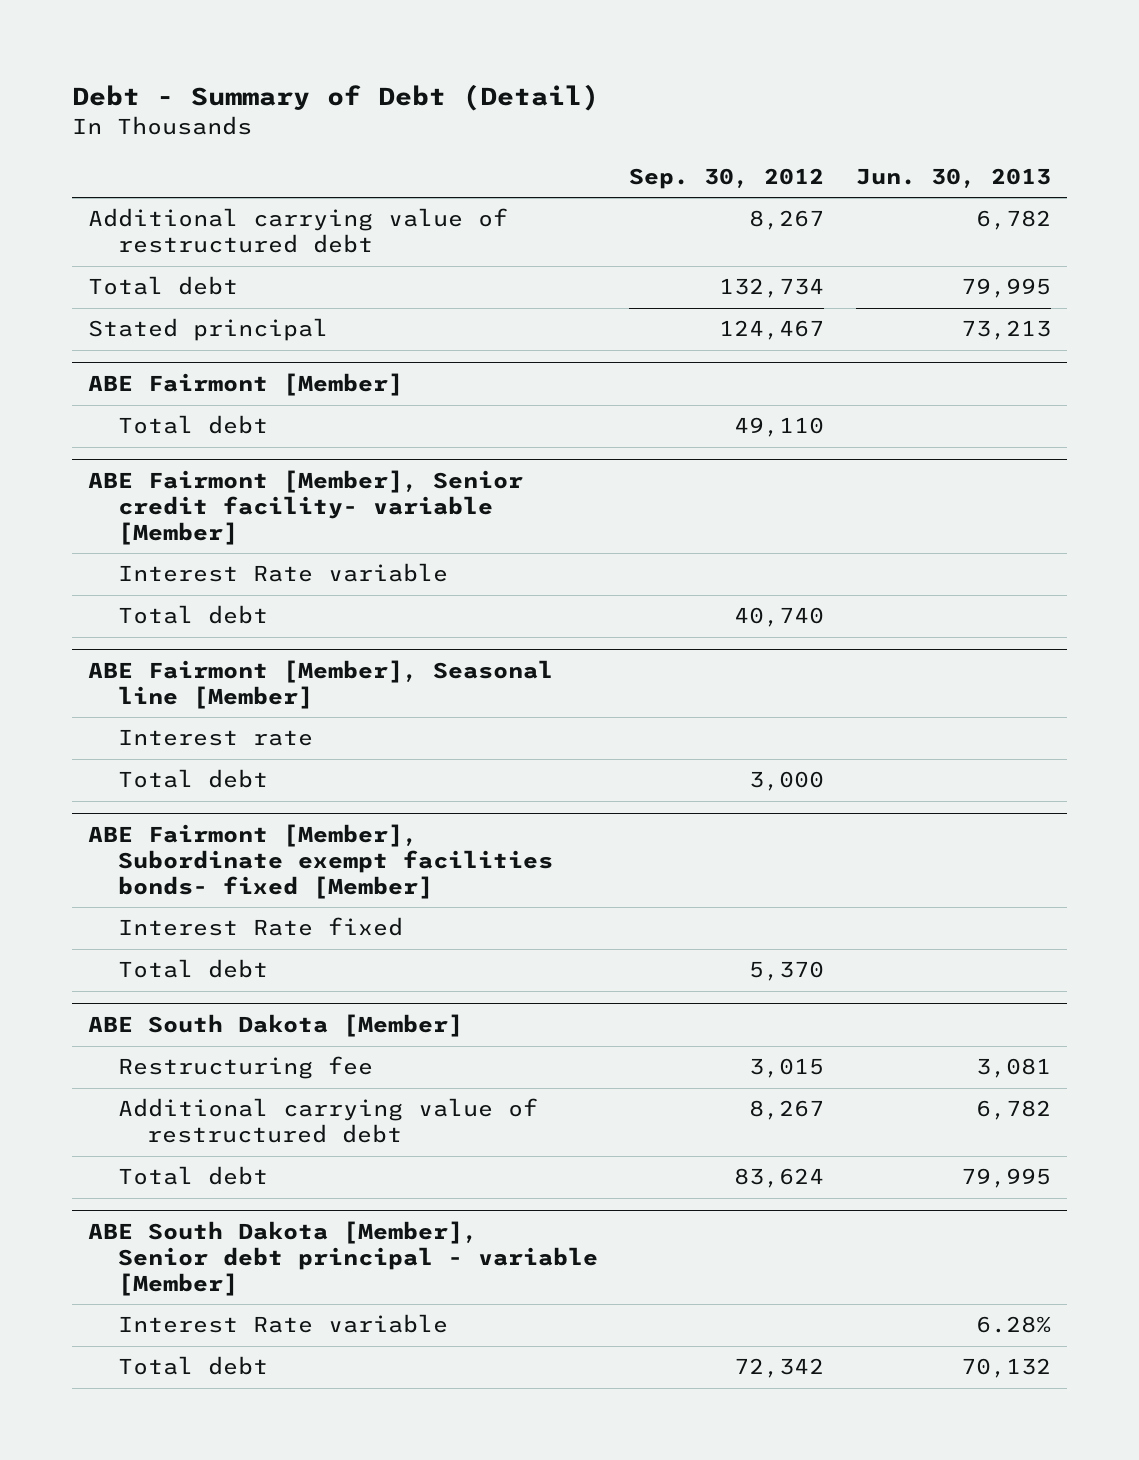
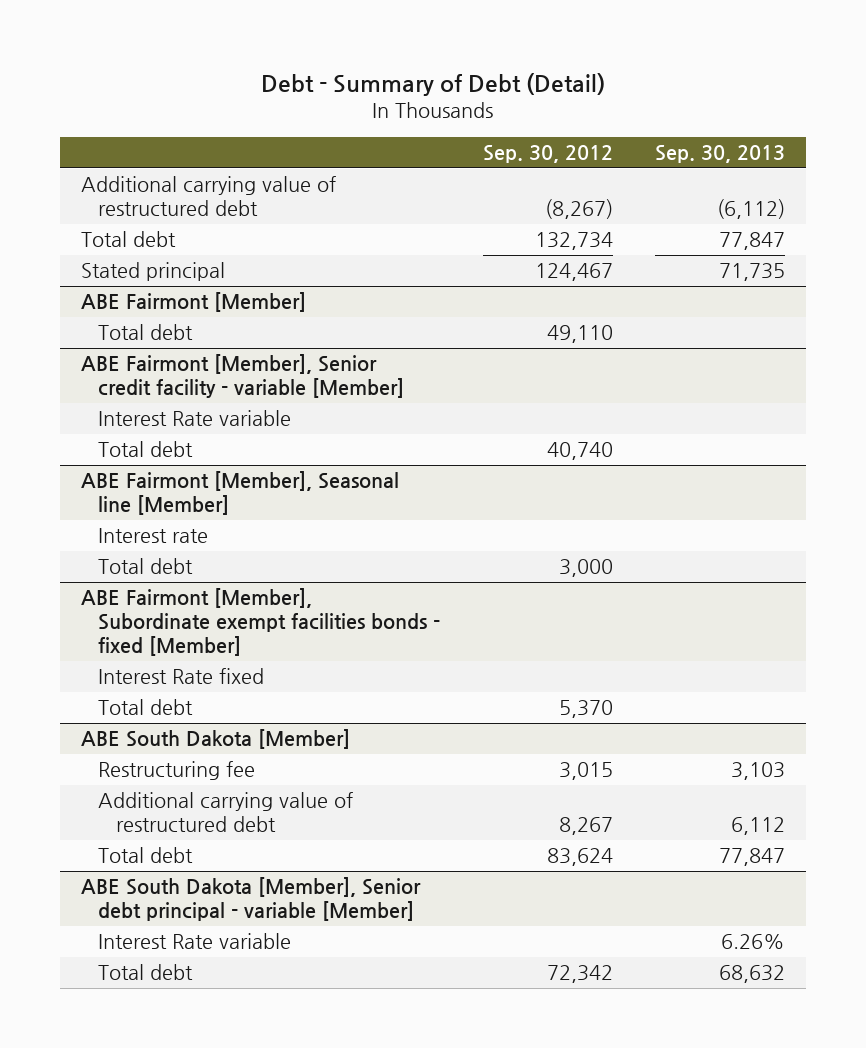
- | Sep. 30, 2012 | Jun. 30, 2013
+ | Sep. 30, 2012 | Sep. 30, 2013
- Additional carrying value of restructured debt | 8,267 | 6,782
+ Additional carrying value of restructured debt | (8,267) | (6,112)
- ABE Fairmont [Member], Senior credit facility- variable [Member]
+ ABE Fairmont [Member], Senior credit facility - variable [Member]
- ABE Fairmont [Member], Subordinate exempt facilities bonds- fixed [Member]
+ ABE Fairmont [Member], Subordinate exempt facilities bonds - fixed [Member]

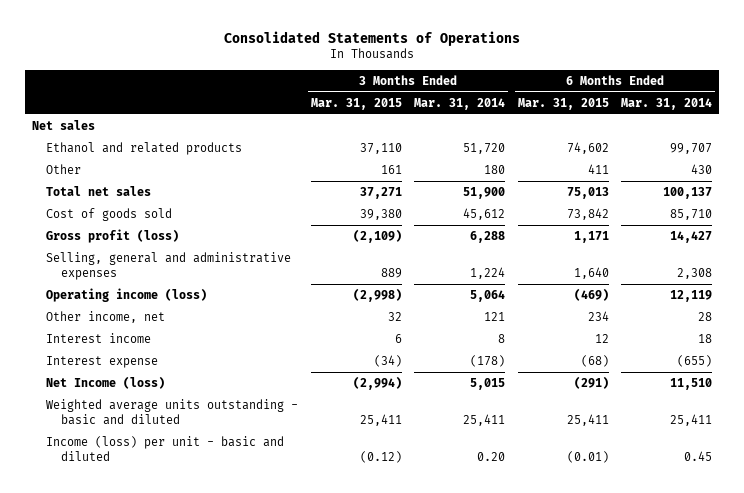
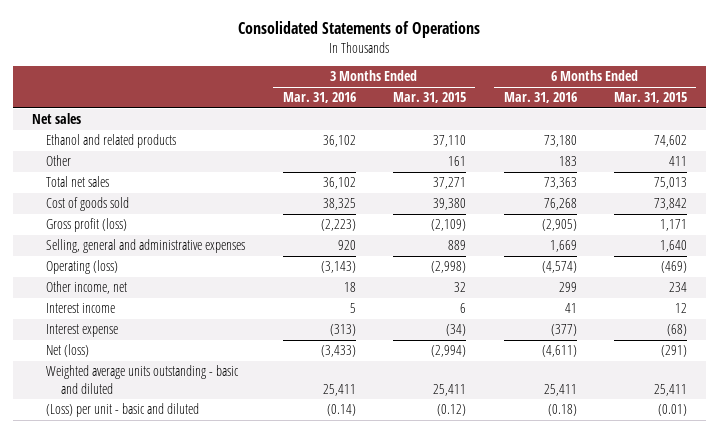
- | 3 Months Ended Mar. 31, 2015 | 3 Months Ended Mar. 31, 2014 | 6 Months Ended Mar. 31, 2015 | 6 Months Ended Mar. 31, 2014
+ | 3 Months Ended Mar. 31, 2016 | 3 Months Ended Mar. 31, 2015 | 6 Months Ended Mar. 31, 2016 | 6 Months Ended Mar. 31, 2015
- Operating income (loss) | (2,998) | 5,064 | (469) | 12,119
+ Operating (loss) | (3,143) | (2,998) | (4,574) | (469)
- Net Income (loss) | (2,994) | 5,015 | (291) | 11,510
+ Net (loss) | (3,433) | (2,994) | (4,611) | (291)
- Income (loss) per unit - basic and diluted | (0.12) | 0.20 | (0.01) | 0.45
+ (Loss) per unit - basic and diluted | (0.14) | (0.12) | (0.18) | (0.01)

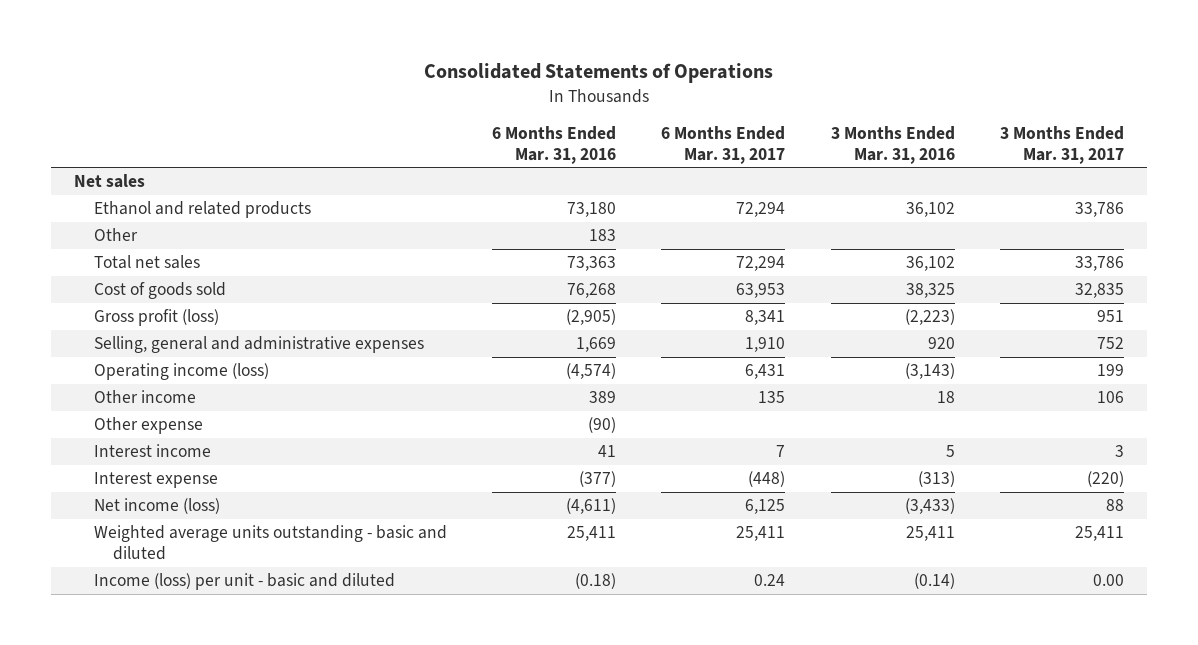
- | 3 Months Ended Mar. 31, 2016 | 3 Months Ended Mar. 31, 2015 | 6 Months Ended Mar. 31, 2016 | 6 Months Ended Mar. 31, 2015
+ | 6 Months Ended Mar. 31, 2016 | 6 Months Ended Mar. 31, 2017 | 3 Months Ended Mar. 31, 2016 | 3 Months Ended Mar. 31, 2017
- Operating (loss) | (3,143) | (2,998) | (4,574) | (469)
- Other income, net | 18 | 32 | 299 | 234
+ Operating income (loss) | (4,574) | 6,431 | (3,143) | 199
+ Other income | 389 | 135 | 18 | 106
+ Other expense | (90) | | |
- Net (loss) | (3,433) | (2,994) | (4,611) | (291)
+ Net income (loss) | (4,611) | 6,125 | (3,433) | 88
- (Loss) per unit - basic and diluted | (0.14) | (0.12) | (0.18) | (0.01)
+ Income (loss) per unit - basic and diluted | (0.18) | 0.24 | (0.14) | 0.00

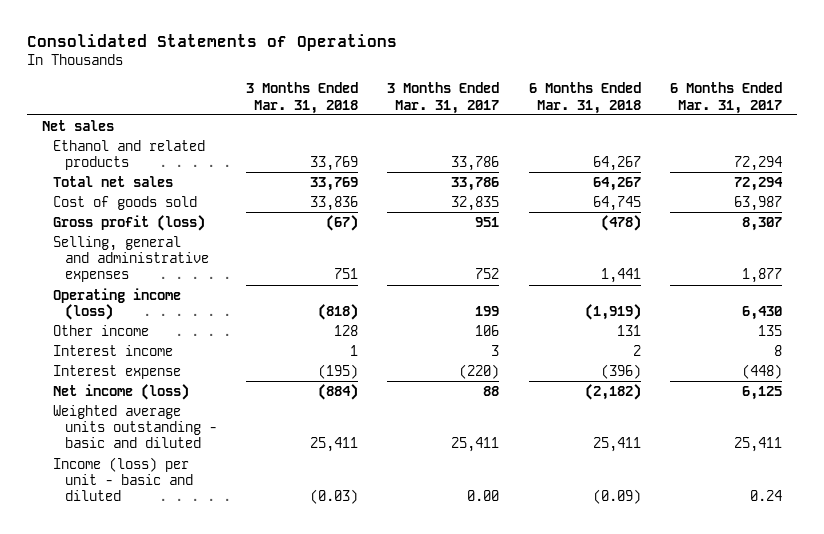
- | 6 Months Ended Mar. 31, 2016 | 6 Months Ended Mar. 31, 2017 | 3 Months Ended Mar. 31, 2016 | 3 Months Ended Mar. 31, 2017
+ | 3 Months Ended Mar. 31, 2018 | 3 Months Ended Mar. 31, 2017 | 6 Months Ended Mar. 31, 2018 | 6 Months Ended Mar. 31, 2017
- Other | 183 | | |
- Cost of goods sold | 76,268 | 63,953 | 38,325 | 32,835
- Gross profit (loss) | (2,905) | 8,341 | (2,223) | 951
- Selling, general and administrative expenses | 1,669 | 1,910 | 920 | 752
- Operating income (loss) | (4,574) | 6,431 | (3,143) | 199
+ Cost of goods sold | 33,836 | 32,835 | 64,745 | 63,987
+ Gross profit (loss) | (67) | 951 | (478) | 8,307
+ Selling, general and administrative expenses | 751 | 752 | 1,441 | 1,877
+ Operating income (loss) | (818) | 199 | (1,919) | 6,430
- Other expense | (90) | | |
- Interest income | 41 | 7 | 5 | 3
+ Interest income | 1 | 3 | 2 | 8

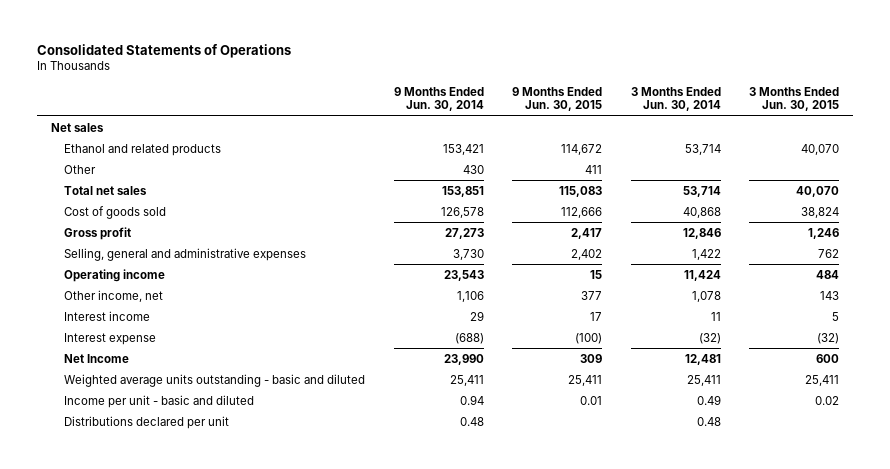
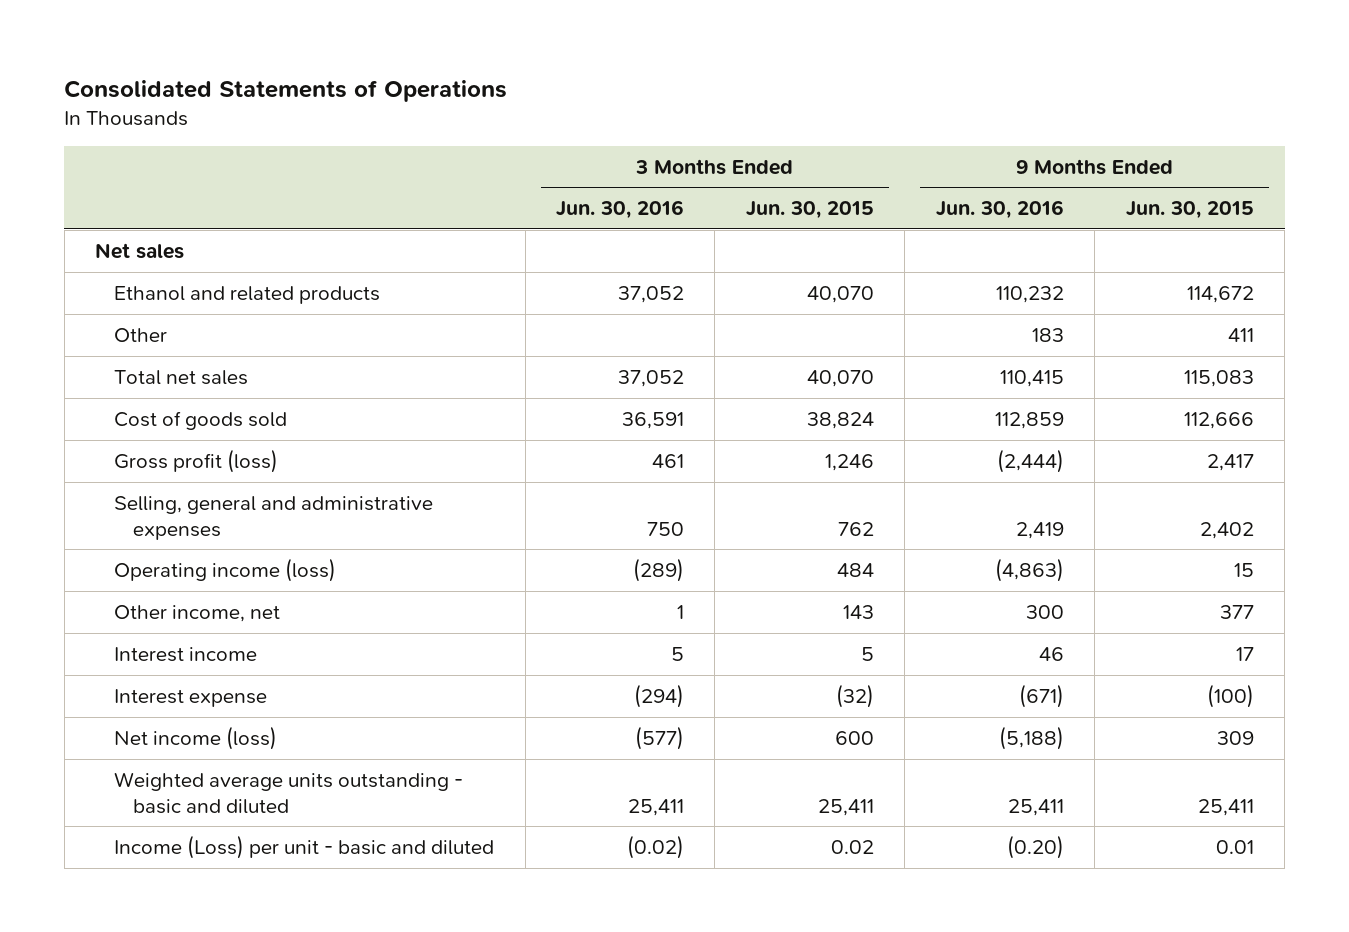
- | 9 Months Ended Jun. 30, 2014 | 9 Months Ended Jun. 30, 2015 | 3 Months Ended Jun. 30, 2014 | 3 Months Ended Jun. 30, 2015
+ | 3 Months Ended Jun. 30, 2016 | 3 Months Ended Jun. 30, 2015 | 9 Months Ended Jun. 30, 2016 | 9 Months Ended Jun. 30, 2015
- Gross profit | 27,273 | 2,417 | 12,846 | 1,246
+ Gross profit (loss) | 461 | 1,246 | (2,444) | 2,417
- Operating income | 23,543 | 15 | 11,424 | 484
+ Operating income (loss) | (289) | 484 | (4,863) | 15
- Net Income | 23,990 | 309 | 12,481 | 600
+ Net income (loss) | (577) | 600 | (5,188) | 309
- Income per unit - basic and diluted | 0.94 | 0.01 | 0.49 | 0.02
- Distributions declared per unit | 0.48 | | 0.48 |
+ Income (Loss) per unit - basic and diluted | (0.02) | 0.02 | (0.20) | 0.01

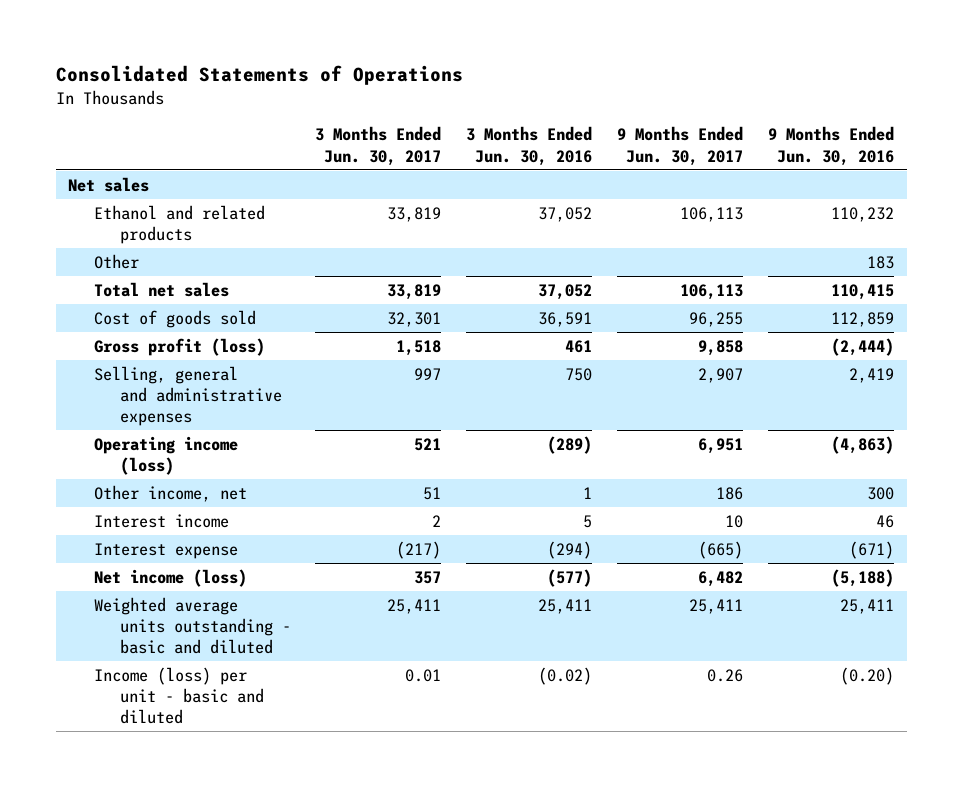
- | 3 Months Ended Jun. 30, 2016 | 3 Months Ended Jun. 30, 2015 | 9 Months Ended Jun. 30, 2016 | 9 Months Ended Jun. 30, 2015
+ | 3 Months Ended Jun. 30, 2017 | 3 Months Ended Jun. 30, 2016 | 9 Months Ended Jun. 30, 2017 | 9 Months Ended Jun. 30, 2016
- Income (Loss) per unit - basic and diluted | (0.02) | 0.02 | (0.20) | 0.01
+ Income (loss) per unit - basic and diluted | 0.01 | (0.02) | 0.26 | (0.20)

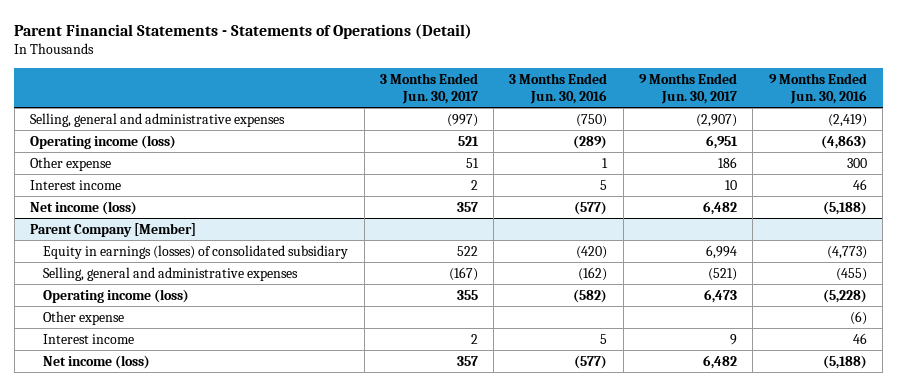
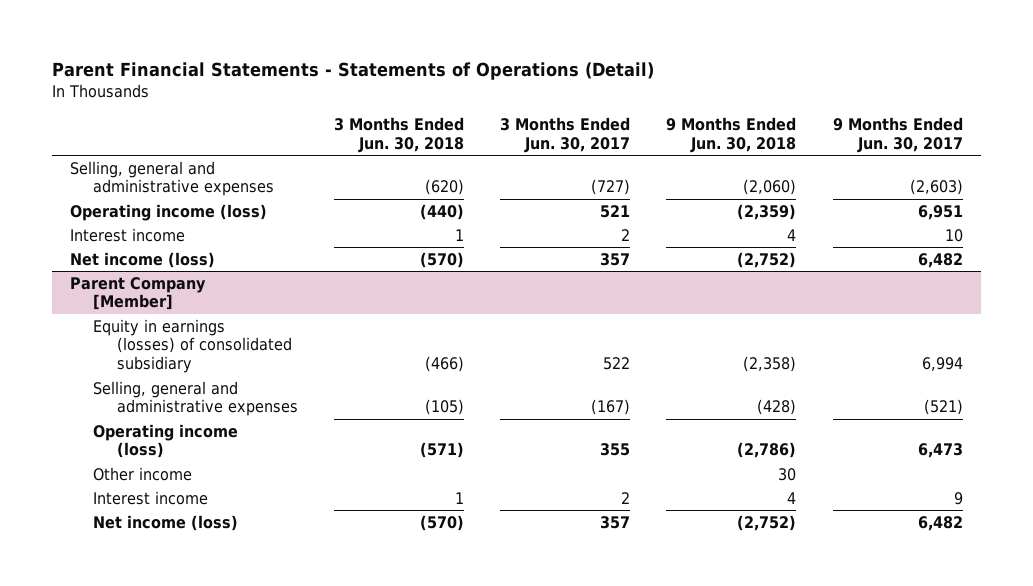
- | 3 Months Ended Jun. 30, 2017 | 3 Months Ended Jun. 30, 2016 | 9 Months Ended Jun. 30, 2017 | 9 Months Ended Jun. 30, 2016
+ | 3 Months Ended Jun. 30, 2018 | 3 Months Ended Jun. 30, 2017 | 9 Months Ended Jun. 30, 2018 | 9 Months Ended Jun. 30, 2017
- Selling, general and administrative expenses | (997) | (750) | (2,907) | (2,419)
+ Selling, general and administrative expenses | (620) | (727) | (2,060) | (2,603)
- Other expense | 51 | 1 | 186 | 300
@ Parent Company [Member]
- Other expense | | | | (6)
+ Other income | | | 30 |

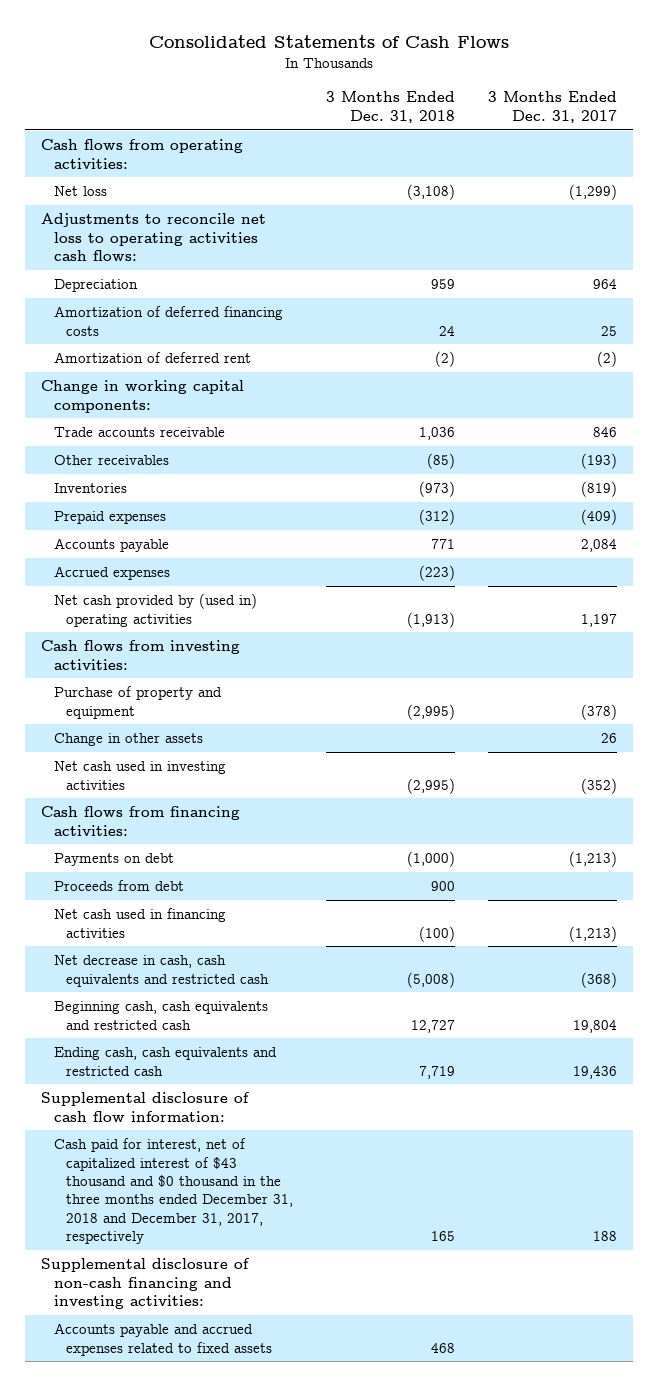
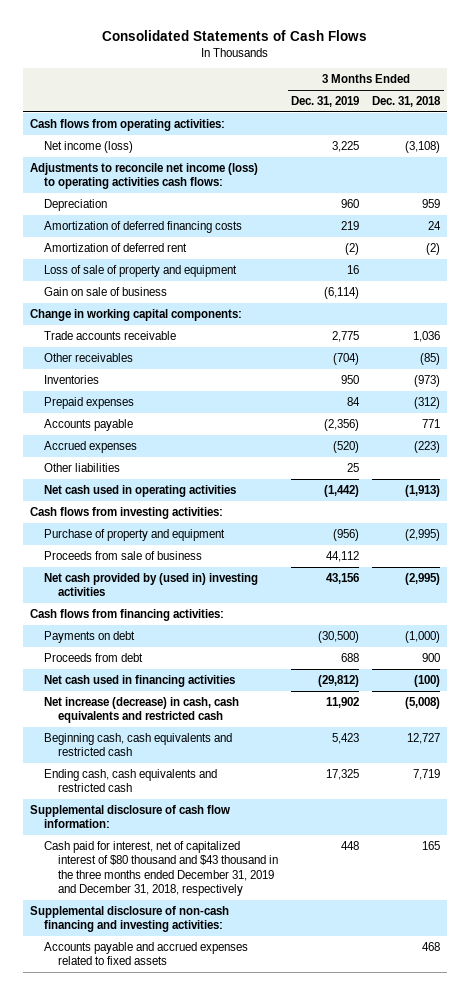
- | 3 Months Ended Dec. 31, 2018 | 3 Months Ended Dec. 31, 2017
+ | 3 Months Ended Dec. 31, 2019 | 3 Months Ended Dec. 31, 2018
- Net loss | (3,108) | (1,299)
- Adjustments to reconcile net loss to operating activities cash flows:
+ Net income (loss) | 3,225 | (3,108)
+ Adjustments to reconcile net income (loss) to operating activities cash flows:
+ Loss of sale of property and equipment | 16 |
+ Gain on sale of business | (6,114) |
- Net cash provided by (used in) operating activities | (1,913) | 1,197
+ Other liabilities | 25 |
+ Net cash used in operating activities | (1,442) | (1,913)
- Change in other assets | | 26
- Net cash used in investing activities | (2,995) | (352)
+ Proceeds from sale of business | 44,112 |
+ Net cash provided by (used in) investing activities | 43,156 | (2,995)
- Net decrease in cash, cash equivalents and restricted cash | (5,008) | (368)
+ Net increase (decrease) in cash, cash equivalents and restricted cash | 11,902 | (5,008)
- Cash paid for interest, net of capitalized interest of $43 thousand and $0 thousand in the three months ended December 31, 2018 and December 31, 2017, respectively | 165 | 188
+ Cash paid for interest, net of capitalized interest of $80 thousand and $43 thousand in the three months ended December 31, 2019 and December 31, 2018, respectively | 448 | 165

